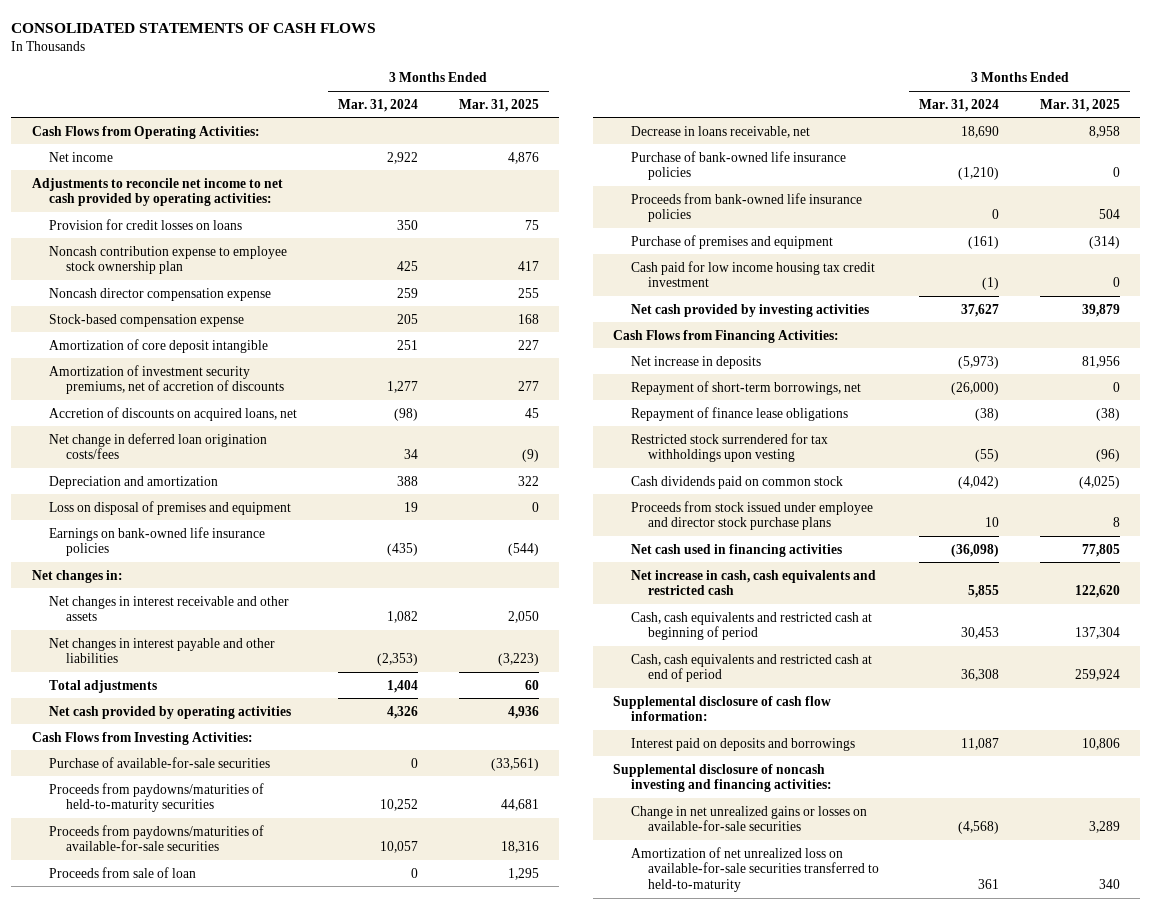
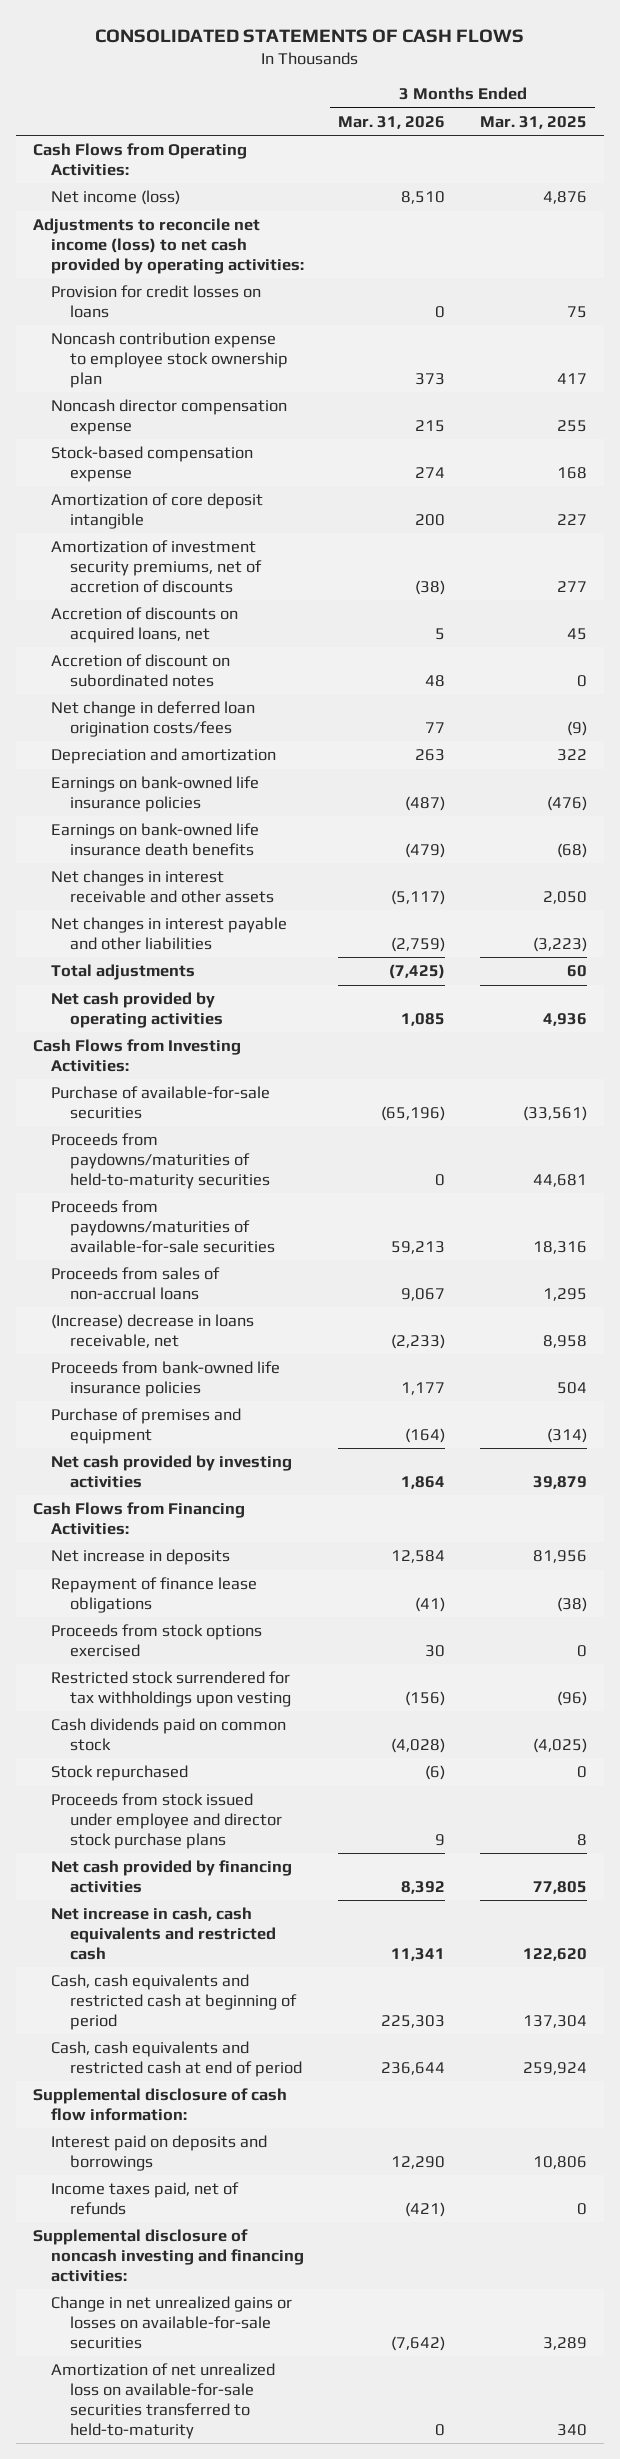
- | 3 Months Ended Mar. 31, 2024 | 3 Months Ended Mar. 31, 2025
+ | 3 Months Ended Mar. 31, 2026 | 3 Months Ended Mar. 31, 2025
- Net income | 2,922 | 4,876
- Adjustments to reconcile net income to net cash provided by operating activities:
+ Net income (loss) | 8,510 | 4,876
+ Adjustments to reconcile net income (loss) to net cash provided by operating activities:
+ Accretion of discount on subordinated notes | 48 | 0
- Loss on disposal of premises and equipment | 19 | 0
- Earnings on bank-owned life insurance policies | (435) | (544)
- Net changes in:
+ Earnings on bank-owned life insurance policies | (487) | (476)
+ Earnings on bank-owned life insurance death benefits | (479) | (68)
- Proceeds from sale of loan | 0 | 1,295
- Decrease in loans receivable, net | 18,690 | 8,958
- Purchase of bank-owned life insurance policies | (1,210) | 0
+ Proceeds from sales of non-accrual loans | 9,067 | 1,295
+ (Increase) decrease in loans receivable, net | (2,233) | 8,958
- Cash paid for low income housing tax credit investment | (1) | 0
- Repayment of short-term borrowings, net | (26,000) | 0
+ Proceeds from stock options exercised | 30 | 0
+ Stock repurchased | (6) | 0
- Net cash used in financing activities | (36,098) | 77,805
+ Net cash provided by financing activities | 8,392 | 77,805
+ Income taxes paid, net of refunds | (421) | 0

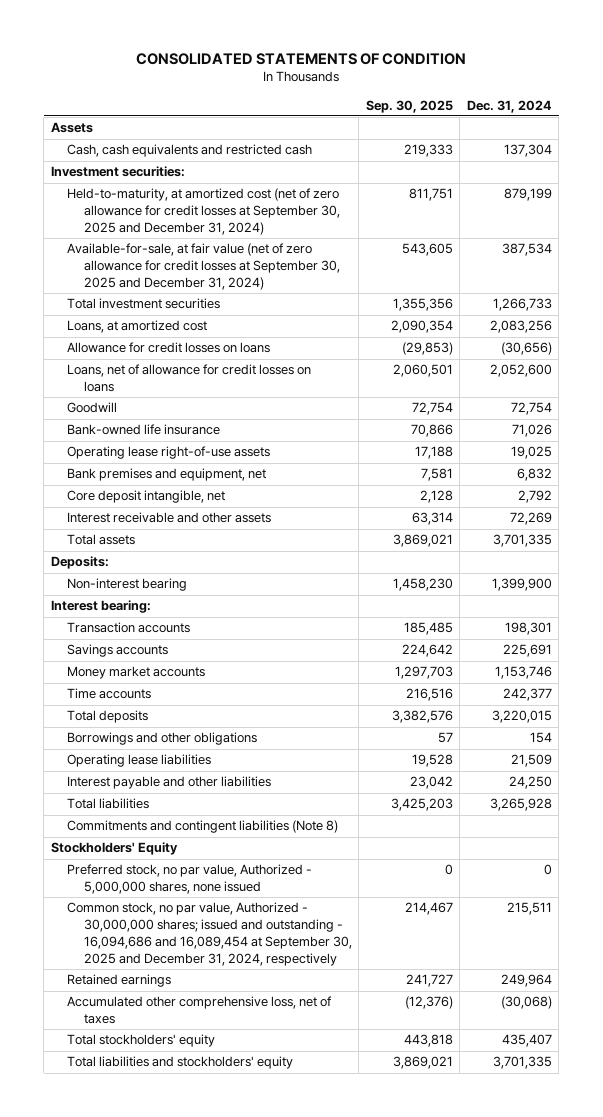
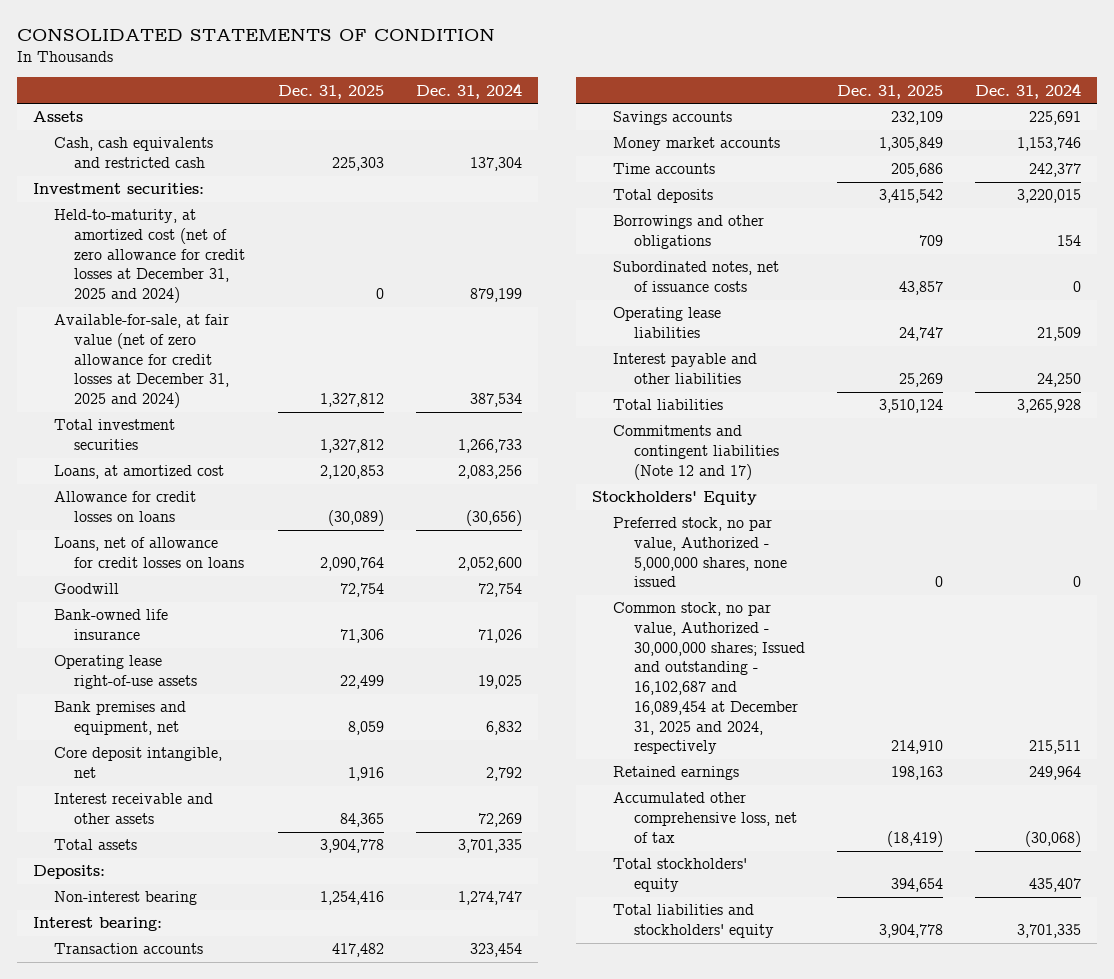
- | Sep. 30, 2025 | Dec. 31, 2024
+ | Dec. 31, 2025 | Dec. 31, 2024
- Held-to-maturity, at amortized cost (net of zero allowance for credit losses at September 30, 2025 and December 31, 2024) | 811,751 | 879,199
- Available-for-sale, at fair value (net of zero allowance for credit losses at September 30, 2025 and December 31, 2024) | 543,605 | 387,534
+ Held-to-maturity, at amortized cost (net of zero allowance for credit losses at December 31, 2025 and 2024) | 0 | 879,199
+ Available-for-sale, at fair value (net of zero allowance for credit losses at December 31, 2025 and 2024) | 1,327,812 | 387,534
- Non-interest bearing | 1,458,230 | 1,399,900
+ Non-interest bearing | 1,254,416 | 1,274,747
- Transaction accounts | 185,485 | 198,301
+ Transaction accounts | 417,482 | 323,454
+ Subordinated notes, net of issuance costs | 43,857 | 0
- Commitments and contingent liabilities (Note 8)
+ Commitments and contingent liabilities (Note 12 and 17)
- Common stock, no par value, Authorized - 30,000,000 shares; issued and outstanding - 16,094,686 and 16,089,454 at September 30, 2025 and December 31, 2024, respectively | 214,467 | 215,511
+ Common stock, no par value, Authorized - 30,000,000 shares; Issued and outstanding - 16,102,687 and 16,089,454 at December 31, 2025 and 2024, respectively | 214,910 | 215,511
- Accumulated other comprehensive loss, net of taxes | (12,376) | (30,068)
+ Accumulated other comprehensive loss, net of tax | (18,419) | (30,068)

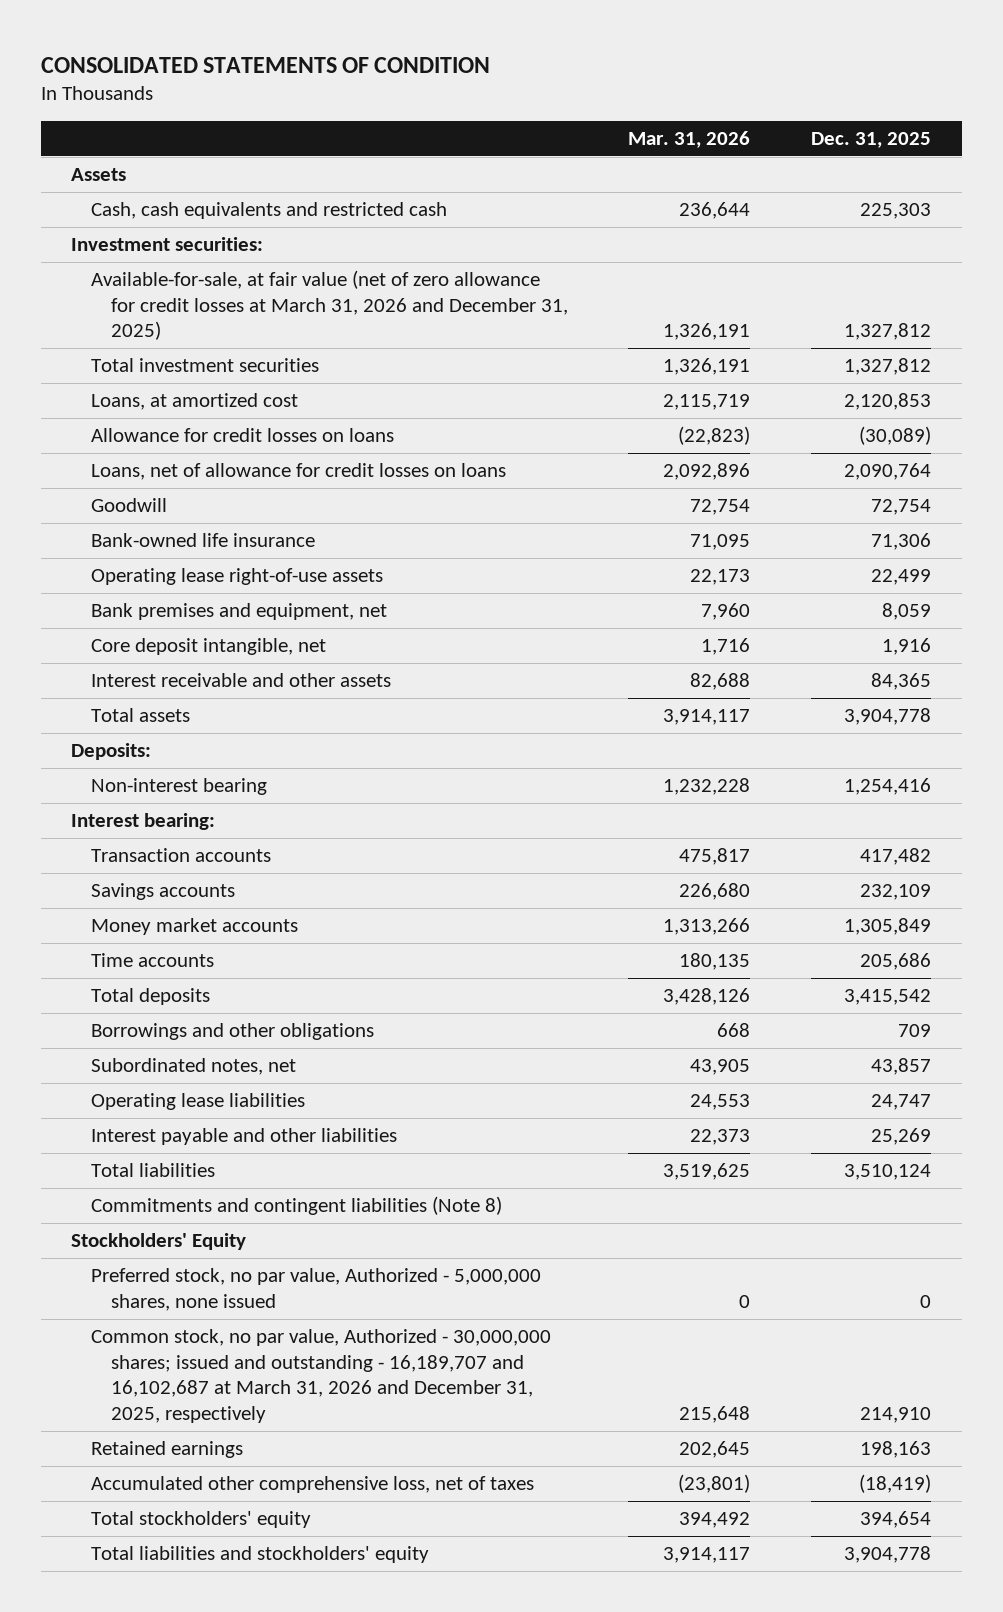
- | Dec. 31, 2025 | Dec. 31, 2024
+ | Mar. 31, 2026 | Dec. 31, 2025
- Held-to-maturity, at amortized cost (net of zero allowance for credit losses at December 31, 2025 and 2024) | 0 | 879,199
- Available-for-sale, at fair value (net of zero allowance for credit losses at December 31, 2025 and 2024) | 1,327,812 | 387,534
+ Available-for-sale, at fair value (net of zero allowance for credit losses at March 31, 2026 and December 31, 2025) | 1,326,191 | 1,327,812
- Subordinated notes, net of issuance costs | 43,857 | 0
+ Subordinated notes, net | 43,905 | 43,857
- Commitments and contingent liabilities (Note 12 and 17)
+ Commitments and contingent liabilities (Note 8)
- Common stock, no par value, Authorized - 30,000,000 shares; Issued and outstanding - 16,102,687 and 16,089,454 at December 31, 2025 and 2024, respectively | 214,910 | 215,511
+ Common stock, no par value, Authorized - 30,000,000 shares; issued and outstanding - 16,189,707 and 16,102,687 at March 31, 2026 and December 31, 2025, respectively | 215,648 | 214,910
- Accumulated other comprehensive loss, net of tax | (18,419) | (30,068)
+ Accumulated other comprehensive loss, net of taxes | (23,801) | (18,419)

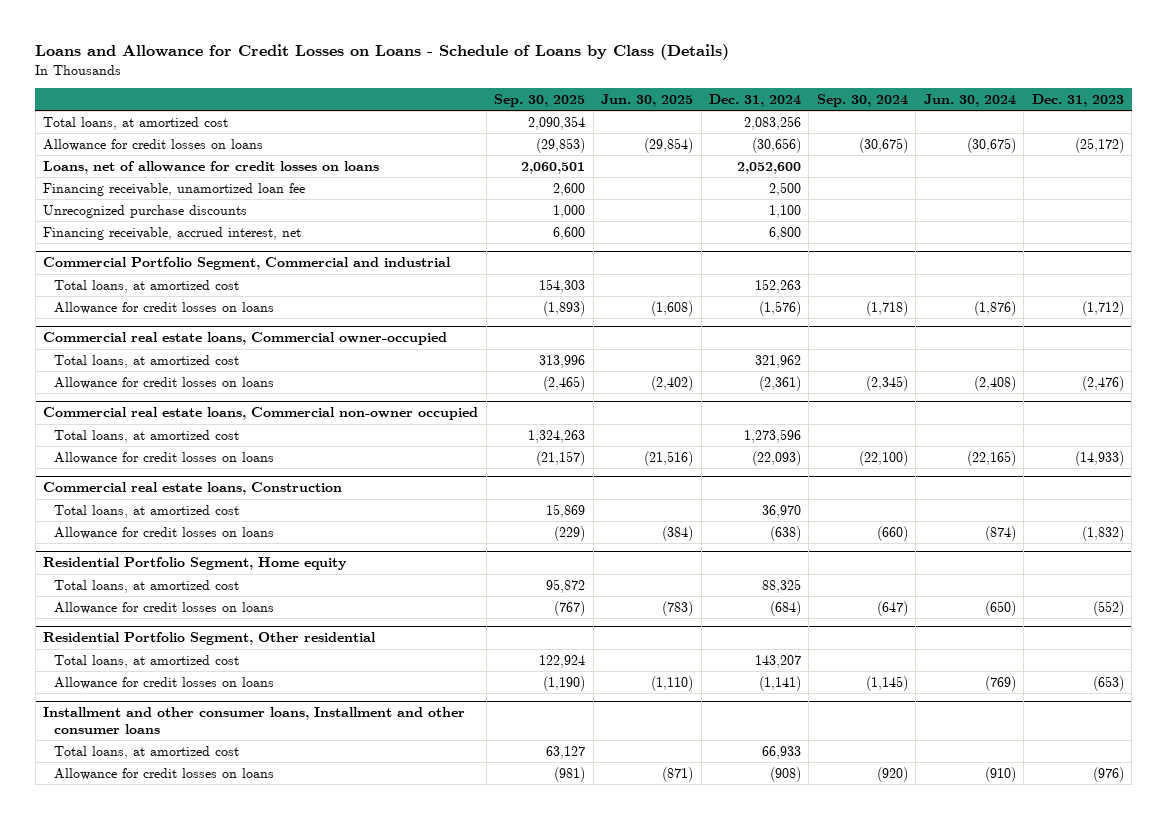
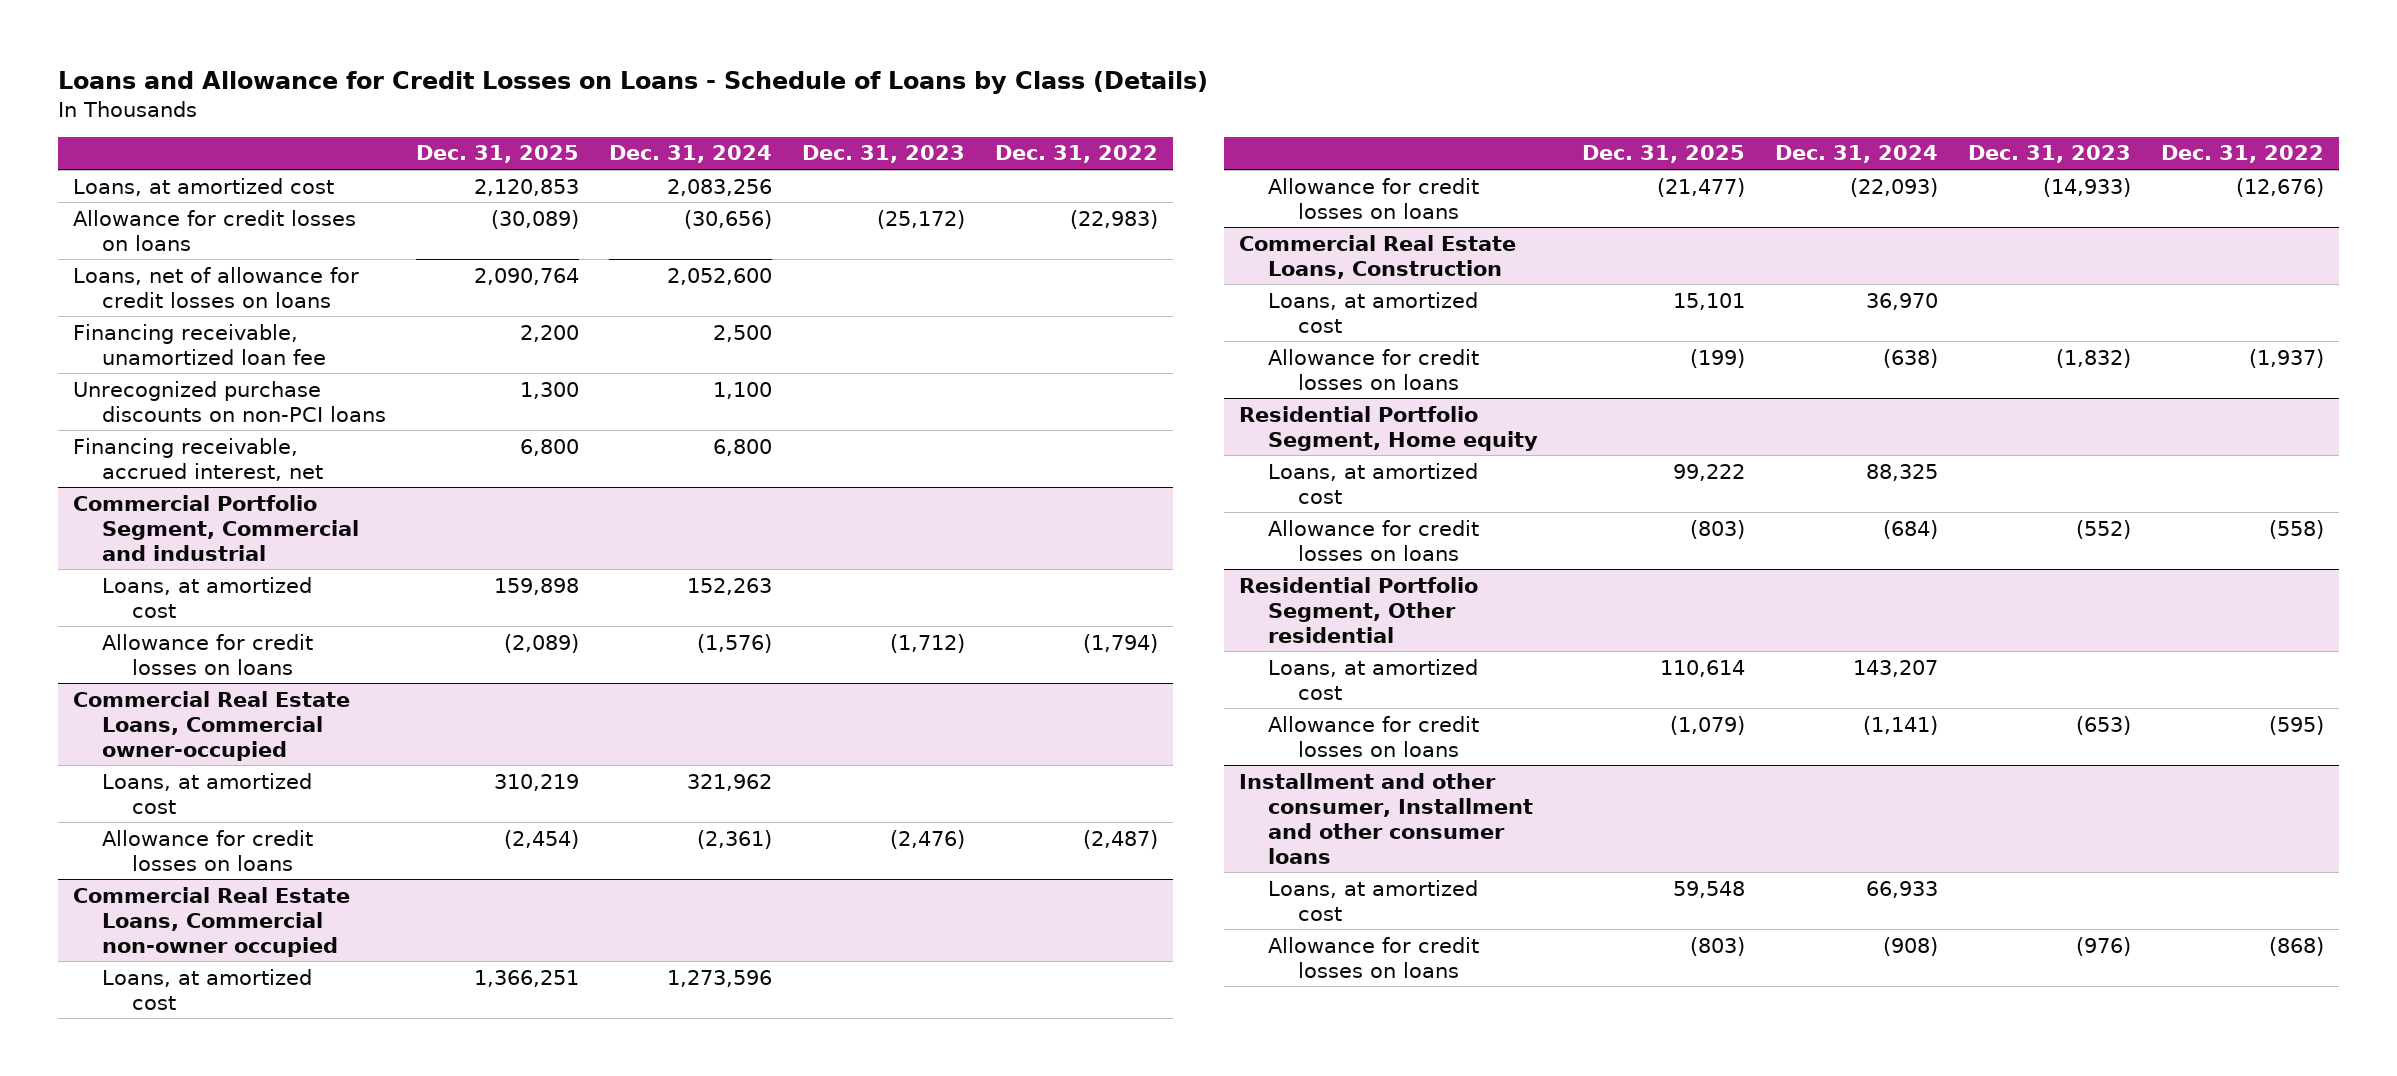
- | Sep. 30, 2025 | Jun. 30, 2025 | Dec. 31, 2024 | Sep. 30, 2024 | Jun. 30, 2024 | Dec. 31, 2023
+ | Dec. 31, 2025 | Dec. 31, 2024 | Dec. 31, 2023 | Dec. 31, 2022
- Total loans, at amortized cost | 2,090,354 | | 2,083,256 | | |
+ Loans, at amortized cost | 2,120,853 | 2,083,256 | |
- Unrecognized purchase discounts | 1,000 | | 1,100 | | |
+ Unrecognized purchase discounts on non-PCI loans | 1,300 | 1,100 | |
@ Commercial Portfolio Segment, Commercial and industrial
- Total loans, at amortized cost | 154,303 | | 152,263 | | |
+ Loans, at amortized cost | 159,898 | 152,263 | |
- Commercial real estate loans, Commercial owner-occupied
- Total loans, at amortized cost | 313,996 | | 321,962 | | |
+ Commercial Real Estate Loans, Commercial owner-occupied
+ Loans, at amortized cost | 310,219 | 321,962 | |
- Commercial real estate loans, Commercial non-owner occupied
- Total loans, at amortized cost | 1,324,263 | | 1,273,596 | | |
+ Commercial Real Estate Loans, Commercial non-owner occupied
+ Loans, at amortized cost | 1,366,251 | 1,273,596 | |
- Commercial real estate loans, Construction
- Total loans, at amortized cost | 15,869 | | 36,970 | | |
+ Commercial Real Estate Loans, Construction
+ Loans, at amortized cost | 15,101 | 36,970 | |
@ Residential Portfolio Segment, Home equity
- Total loans, at amortized cost | 95,872 | | 88,325 | | |
+ Loans, at amortized cost | 99,222 | 88,325 | |
@ Residential Portfolio Segment, Other residential
- Total loans, at amortized cost | 122,924 | | 143,207 | | |
+ Loans, at amortized cost | 110,614 | 143,207 | |
- Installment and other consumer loans, Installment and other consumer loans
- Total loans, at amortized cost | 63,127 | | 66,933 | | |
+ Installment and other consumer, Installment and other consumer loans
+ Loans, at amortized cost | 59,548 | 66,933 | |

